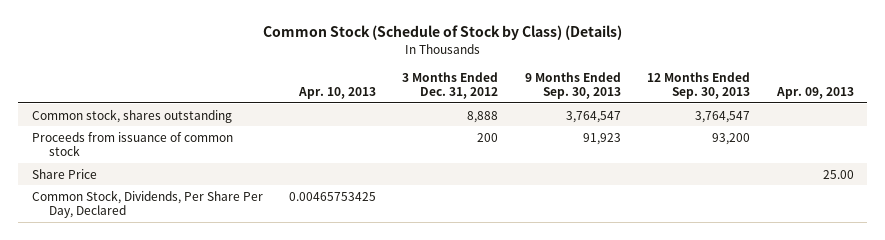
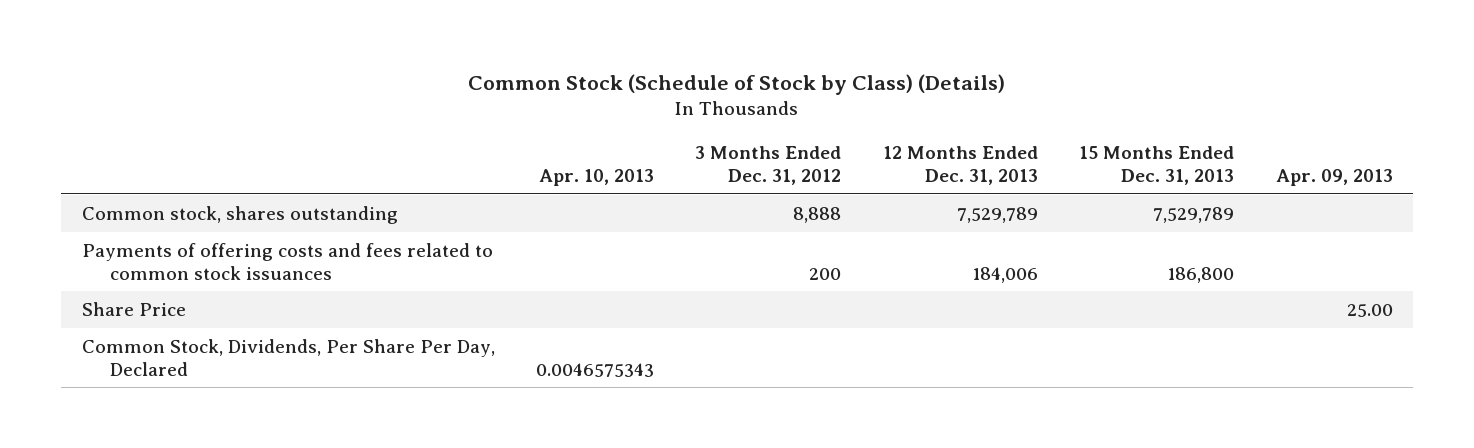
- | Apr. 10, 2013 | 3 Months Ended Dec. 31, 2012 | 9 Months Ended Sep. 30, 2013 | 12 Months Ended Sep. 30, 2013 | Apr. 09, 2013
+ | Apr. 10, 2013 | 3 Months Ended Dec. 31, 2012 | 12 Months Ended Dec. 31, 2013 | 15 Months Ended Dec. 31, 2013 | Apr. 09, 2013
- Proceeds from issuance of common stock | | 200 | 91,923 | 93,200 |
+ Payments of offering costs and fees related to common stock issuances | | 200 | 184,006 | 186,800 |
- Common Stock, Dividends, Per Share Per Day, Declared | 0.00465753425 | | | |
+ Common Stock, Dividends, Per Share Per Day, Declared | 0.0046575343 | | | |

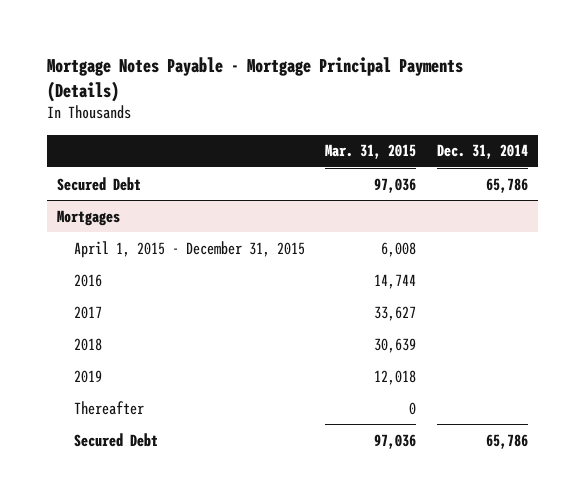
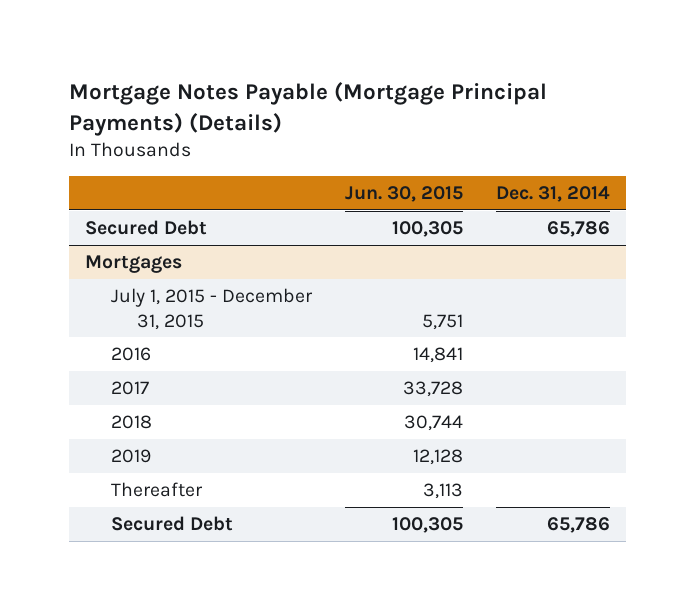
- Mortgage Notes Payable - Mortgage Principal Payments (Details)
+ Mortgage Notes Payable (Mortgage Principal Payments) (Details)
- | Mar. 31, 2015 | Dec. 31, 2014
+ | Jun. 30, 2015 | Dec. 31, 2014
@ Mortgages
- April 1, 2015 - December 31, 2015 | 6,008 |
+ July 1, 2015 - December 31, 2015 | 5,751 |

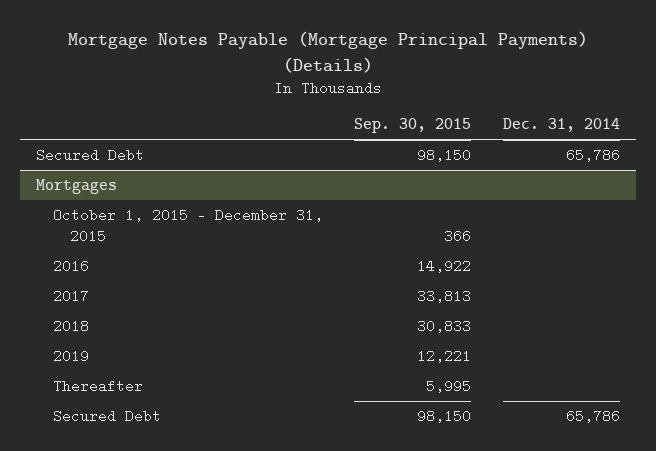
- | Jun. 30, 2015 | Dec. 31, 2014
+ | Sep. 30, 2015 | Dec. 31, 2014
@ Mortgages
- July 1, 2015 - December 31, 2015 | 5,751 |
+ October 1, 2015 - December 31, 2015 | 366 |

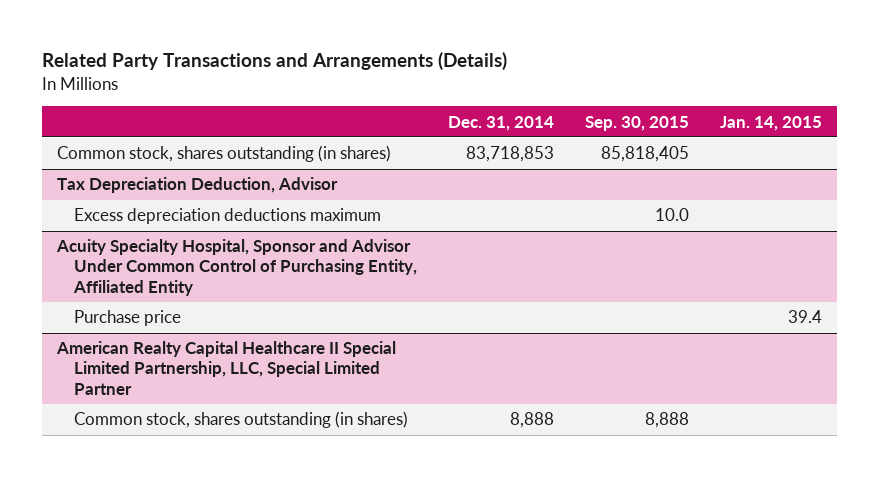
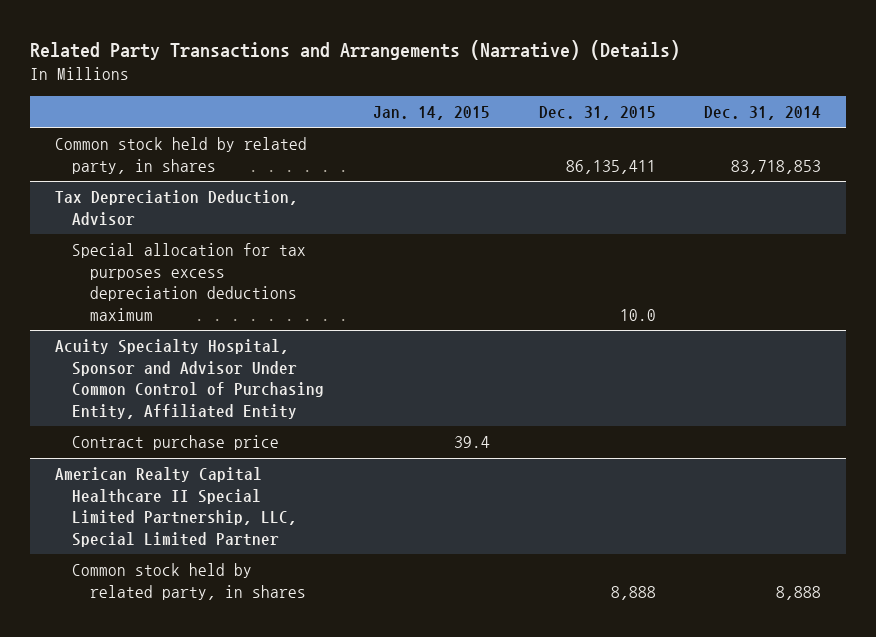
- Related Party Transactions and Arrangements (Details)
+ Related Party Transactions and Arrangements (Narrative) (Details)
- | Dec. 31, 2014 | Sep. 30, 2015 | Jan. 14, 2015
+ | Jan. 14, 2015 | Dec. 31, 2015 | Dec. 31, 2014
- Common stock, shares outstanding (in shares) | 83,718,853 | 85,818,405 |
+ Common stock held by related party, in shares | | 86,135,411 | 83,718,853
@ Tax Depreciation Deduction, Advisor
- Excess depreciation deductions maximum | | 10.0 |
+ Special allocation for tax purposes excess depreciation deductions maximum | | 10.0 |
@ Acuity Specialty Hospital, Sponsor and Advisor Under Common Control of Purchasing Entity, Affiliated Entity
- Purchase price | | | 39.4
+ Contract purchase price | 39.4 | |
@ American Realty Capital Healthcare II Special Limited Partnership, LLC, Special Limited Partner
- Common stock, shares outstanding (in shares) | 8,888 | 8,888 |
+ Common stock held by related party, in shares | | 8,888 | 8,888

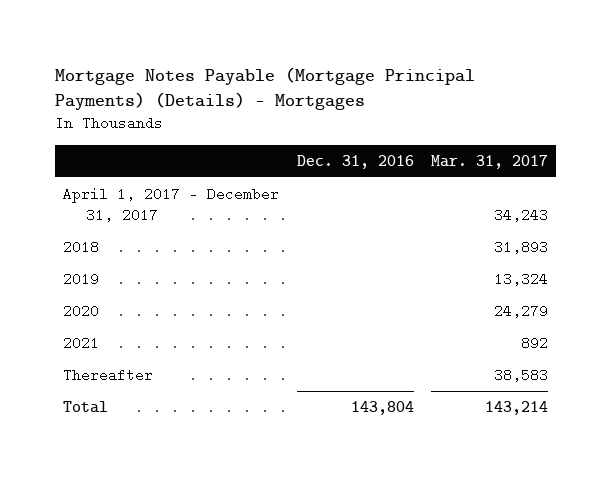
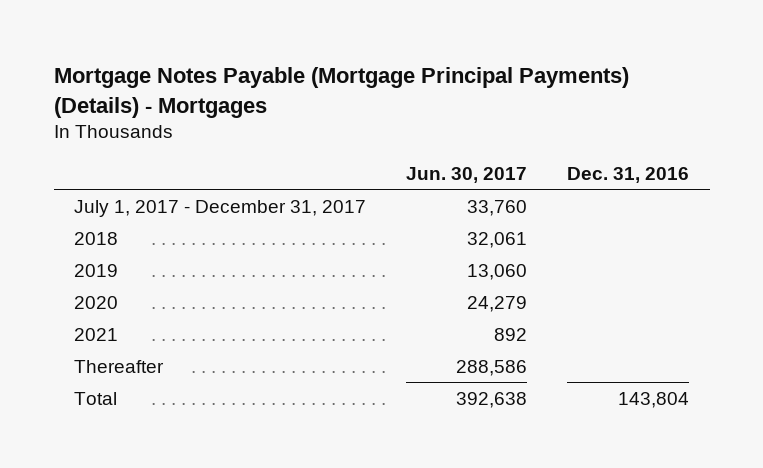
- | Dec. 31, 2016 | Mar. 31, 2017
+ | Jun. 30, 2017 | Dec. 31, 2016
- April 1, 2017 - December 31, 2017 | | 34,243
+ July 1, 2017 - December 31, 2017 | 33,760 |

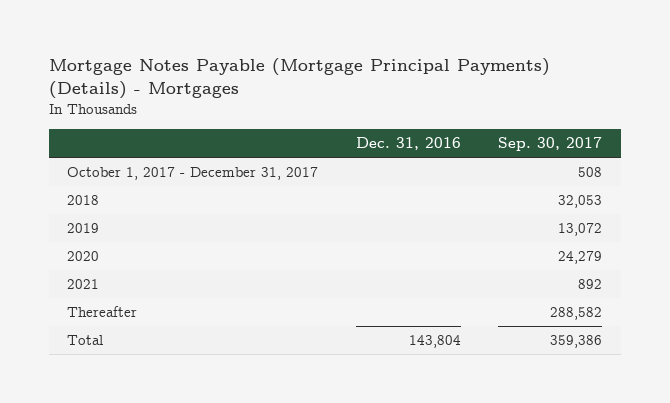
- | Jun. 30, 2017 | Dec. 31, 2016
+ | Dec. 31, 2016 | Sep. 30, 2017
- July 1, 2017 - December 31, 2017 | 33,760 |
+ October 1, 2017 - December 31, 2017 | | 508

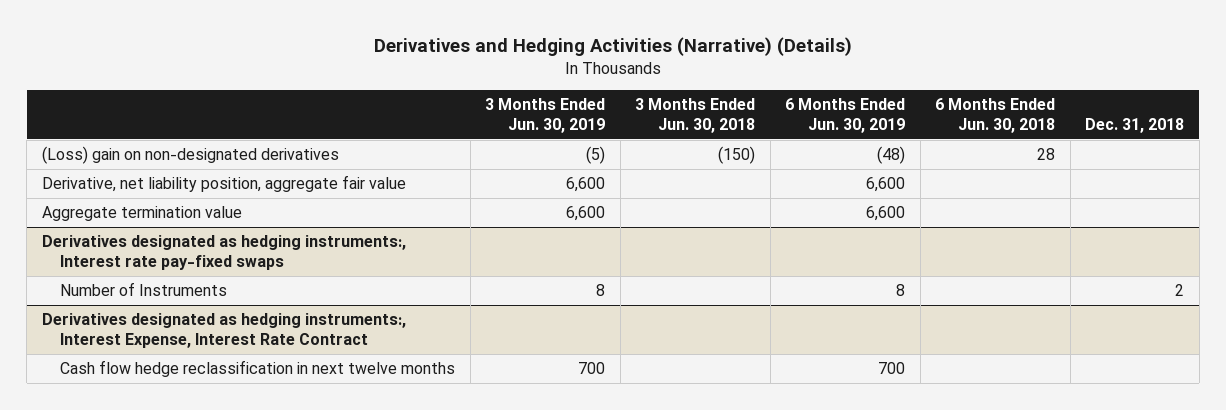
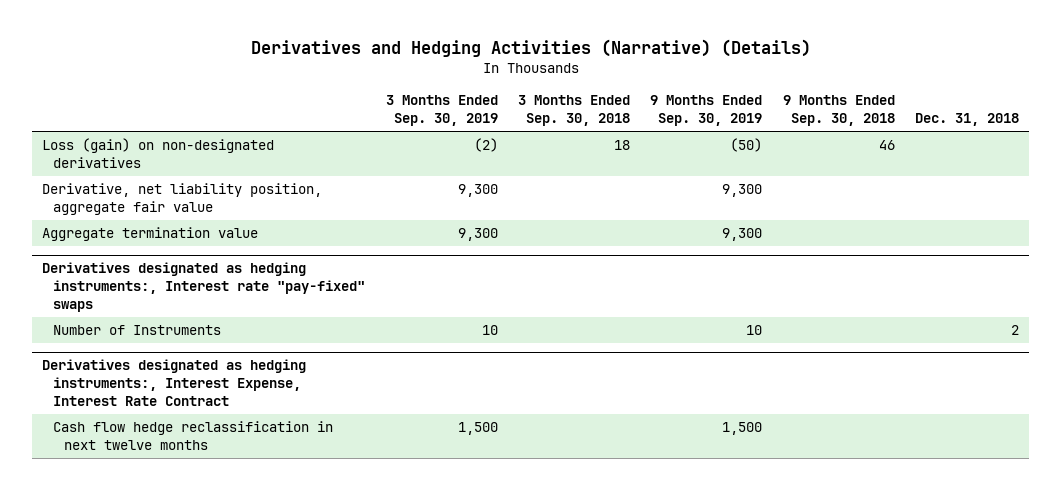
- | 3 Months Ended Jun. 30, 2019 | 3 Months Ended Jun. 30, 2018 | 6 Months Ended Jun. 30, 2019 | 6 Months Ended Jun. 30, 2018 | Dec. 31, 2018
+ | 3 Months Ended Sep. 30, 2019 | 3 Months Ended Sep. 30, 2018 | 9 Months Ended Sep. 30, 2019 | 9 Months Ended Sep. 30, 2018 | Dec. 31, 2018
- (Loss) gain on non-designated derivatives | (5) | (150) | (48) | 28 |
+ Loss (gain) on non-designated derivatives | (2) | 18 | (50) | 46 |
- Derivatives designated as hedging instruments:, Interest rate pay-fixed swaps
+ Derivatives designated as hedging instruments:, Interest rate "pay-fixed" swaps

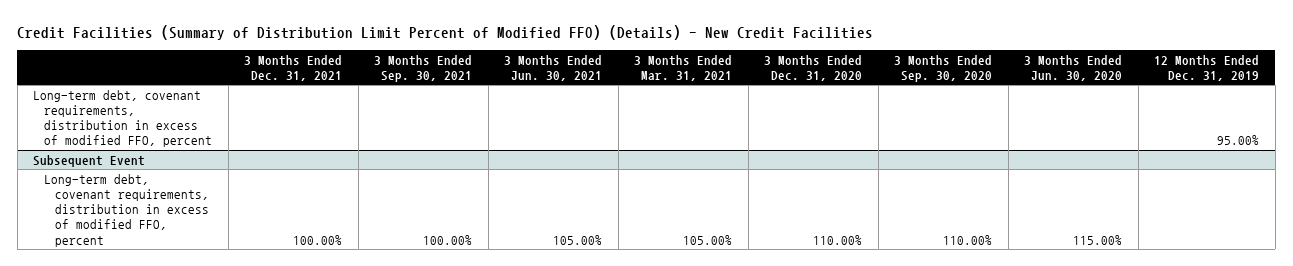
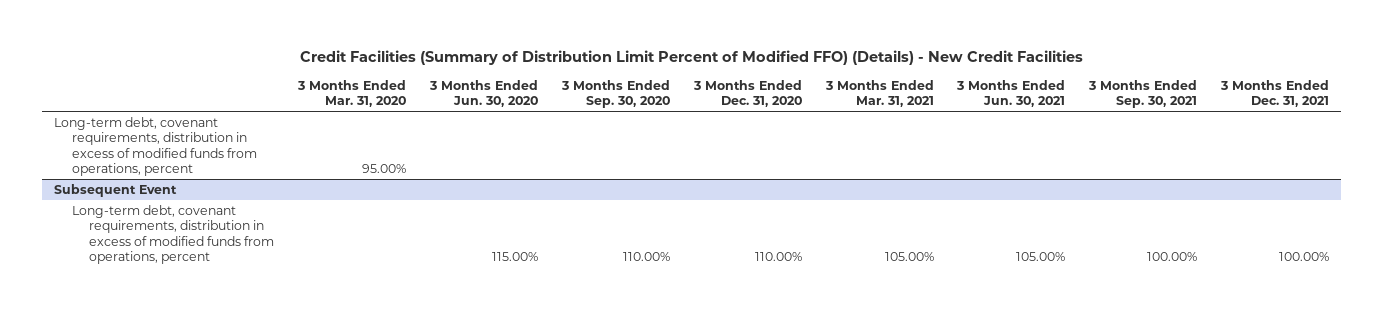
- | 3 Months Ended Dec. 31, 2021 | 3 Months Ended Sep. 30, 2021 | 3 Months Ended Jun. 30, 2021 | 3 Months Ended Mar. 31, 2021 | 3 Months Ended Dec. 31, 2020 | 3 Months Ended Sep. 30, 2020 | 3 Months Ended Jun. 30, 2020 | 12 Months Ended Dec. 31, 2019
+ | 3 Months Ended Mar. 31, 2020 | 3 Months Ended Jun. 30, 2020 | 3 Months Ended Sep. 30, 2020 | 3 Months Ended Dec. 31, 2020 | 3 Months Ended Mar. 31, 2021 | 3 Months Ended Jun. 30, 2021 | 3 Months Ended Sep. 30, 2021 | 3 Months Ended Dec. 31, 2021
- Long-term debt, covenant requirements, distribution in excess of modified FFO, percent | | | | | | | | 95.00%
+ Long-term debt, covenant requirements, distribution in excess of modified funds from operations, percent | 95.00% | | | | | | |
@ Subsequent Event
- Long-term debt, covenant requirements, distribution in excess of modified FFO, percent | 100.00% | 100.00% | 105.00% | 105.00% | 110.00% | 110.00% | 115.00% |
+ Long-term debt, covenant requirements, distribution in excess of modified funds from operations, percent | | 115.00% | 110.00% | 110.00% | 105.00% | 105.00% | 100.00% | 100.00%

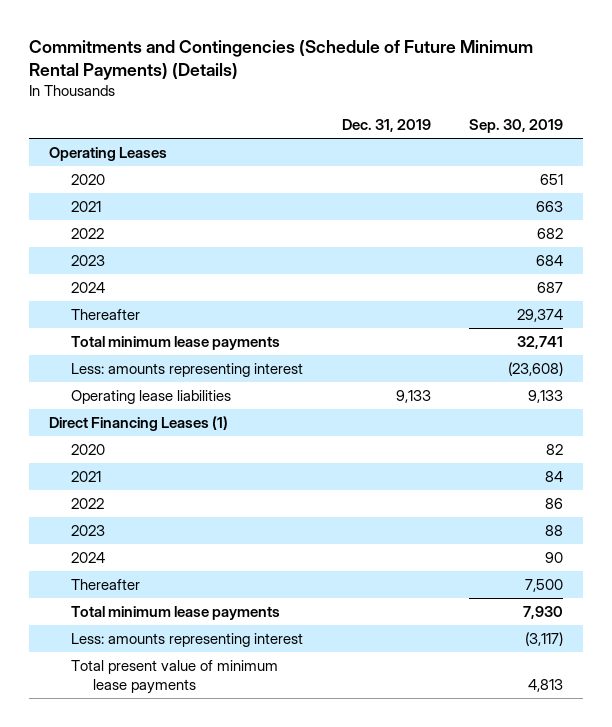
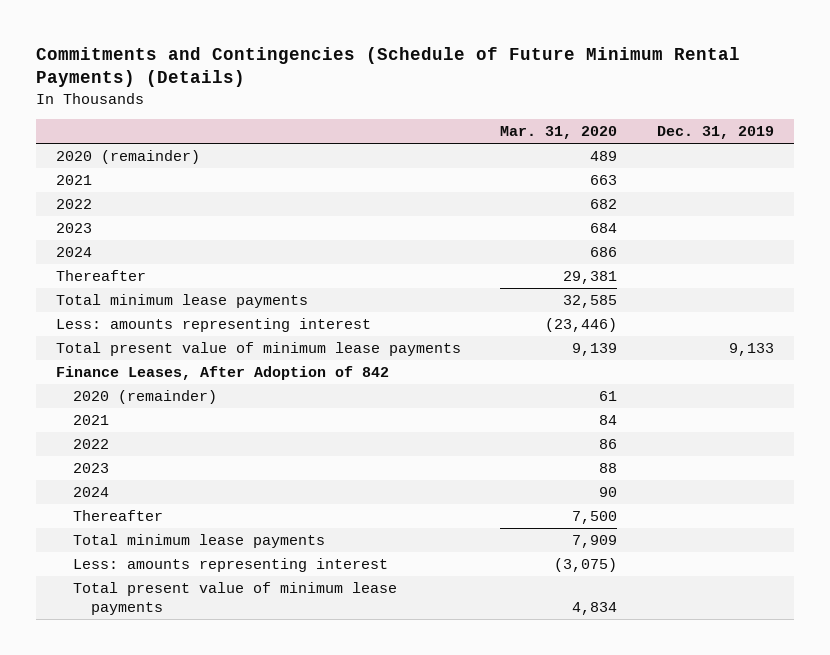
- | Dec. 31, 2019 | Sep. 30, 2019
+ | Mar. 31, 2020 | Dec. 31, 2019
- Operating Leases
- 2020 | | 651
+ 2020 (remainder) | 489 |
- Operating lease liabilities | 9,133 | 9,133
- Direct Financing Leases (1)
- 2020 | | 82
+ Total present value of minimum lease payments | 9,139 | 9,133
+ Finance Leases, After Adoption of 842
+ 2020 (remainder) | 61 |

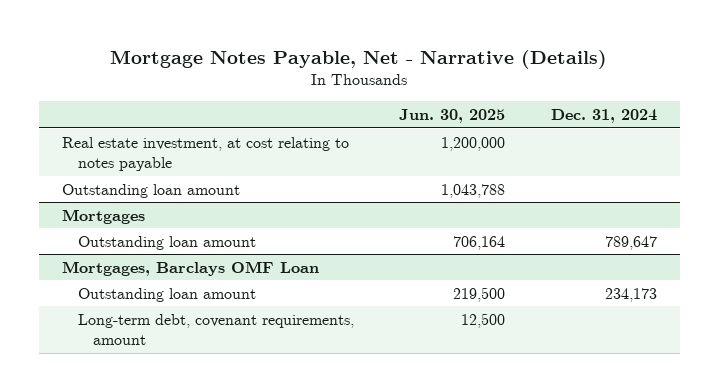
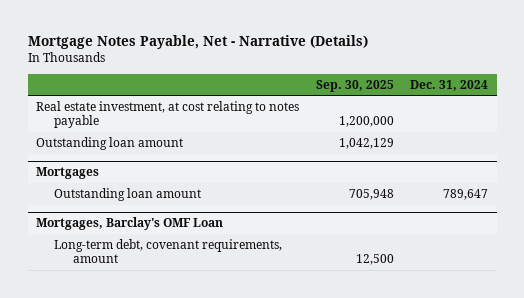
- | Jun. 30, 2025 | Dec. 31, 2024
+ | Sep. 30, 2025 | Dec. 31, 2024
- Mortgages, Barclays OMF Loan
- Outstanding loan amount | 219,500 | 234,173
+ Mortgages, Barclay's OMF Loan

